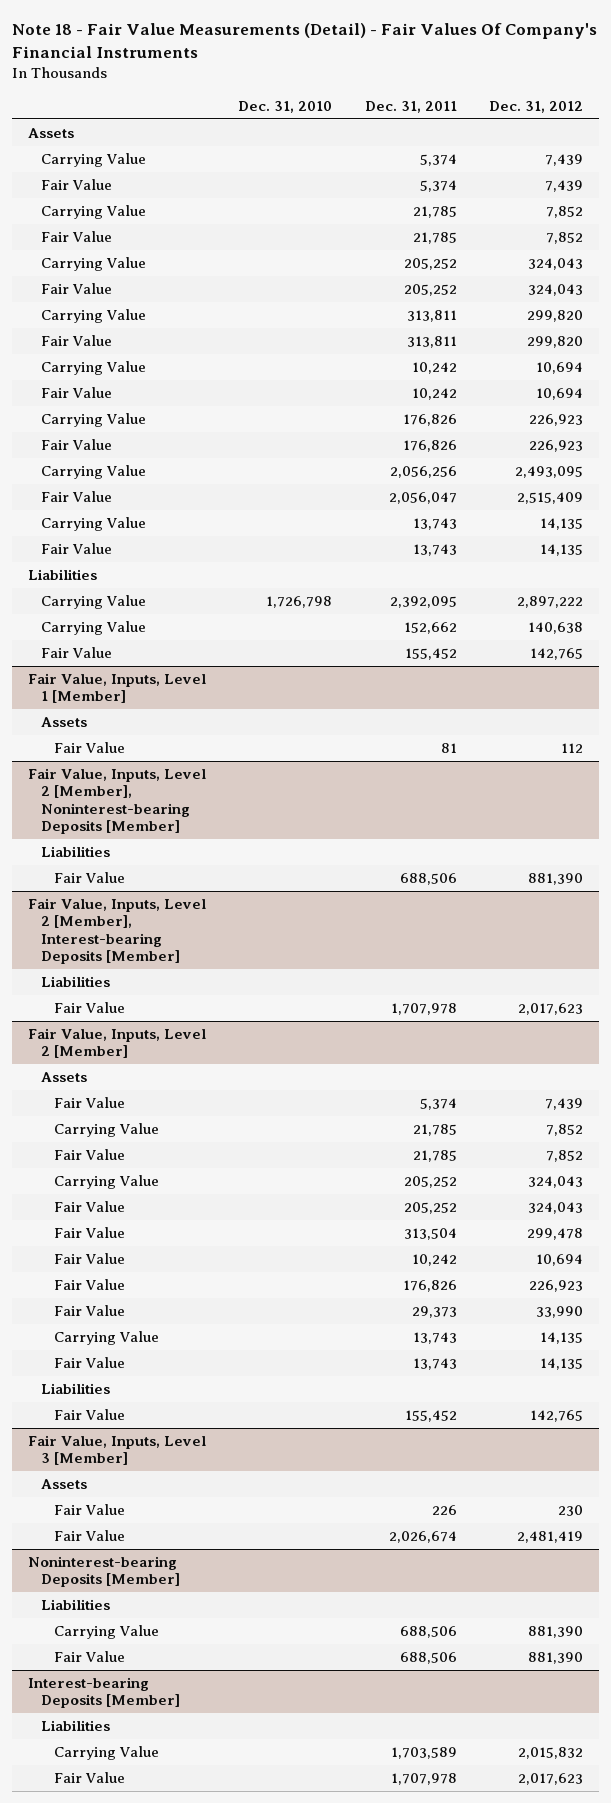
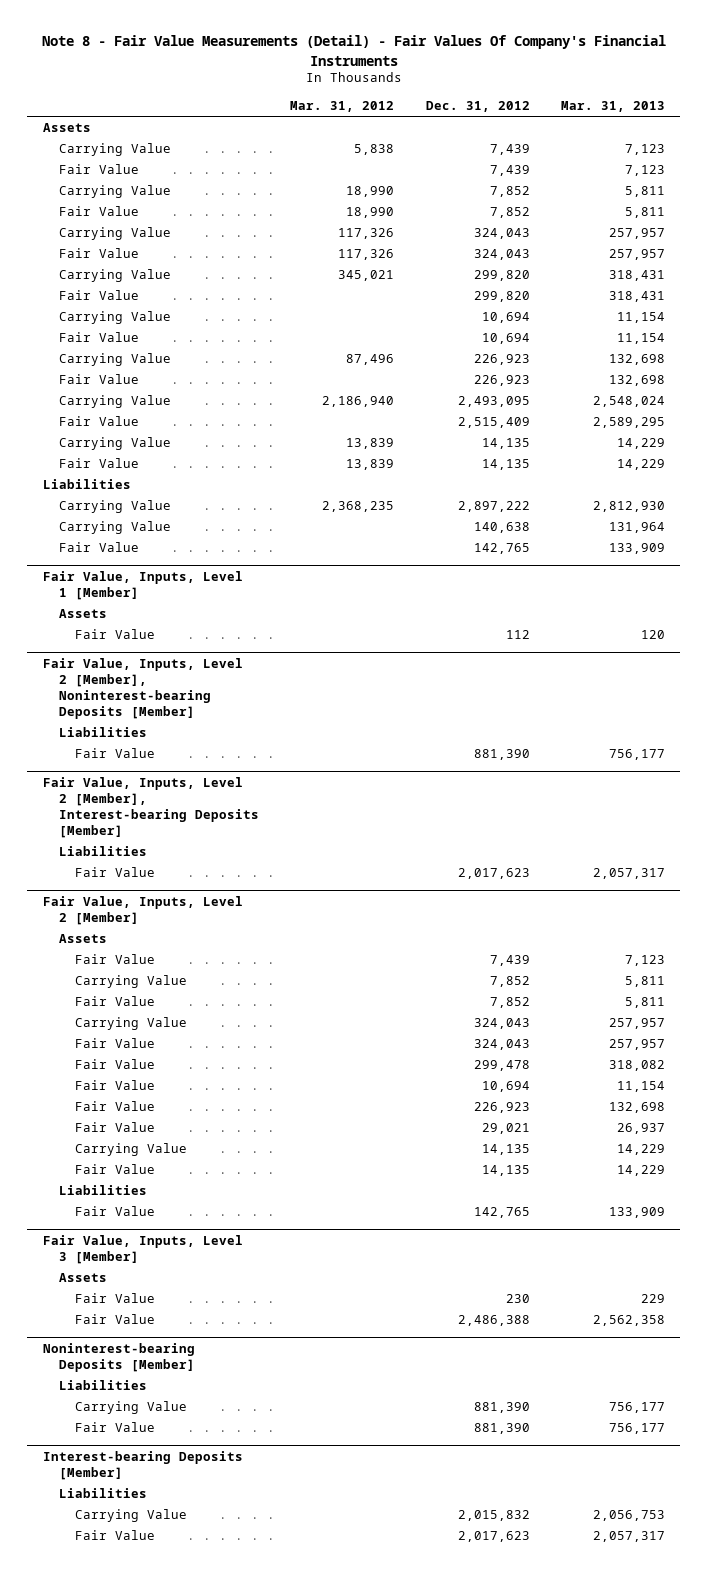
- Note 18 - Fair Value Measurements (Detail) - Fair Values Of Company's Financial Instruments
+ Note 8 - Fair Value Measurements (Detail) - Fair Values Of Company's Financial Instruments
- | Dec. 31, 2010 | Dec. 31, 2011 | Dec. 31, 2012
+ | Mar. 31, 2012 | Dec. 31, 2012 | Mar. 31, 2013
@ Fair Value, Inputs, Level 2 [Member]
- Fair Value | | 29,373 | 33,990
+ Fair Value | | 29,021 | 26,937
@ Fair Value, Inputs, Level 3 [Member]
- Fair Value | | 2,026,674 | 2,481,419
+ Fair Value | | 2,486,388 | 2,562,358

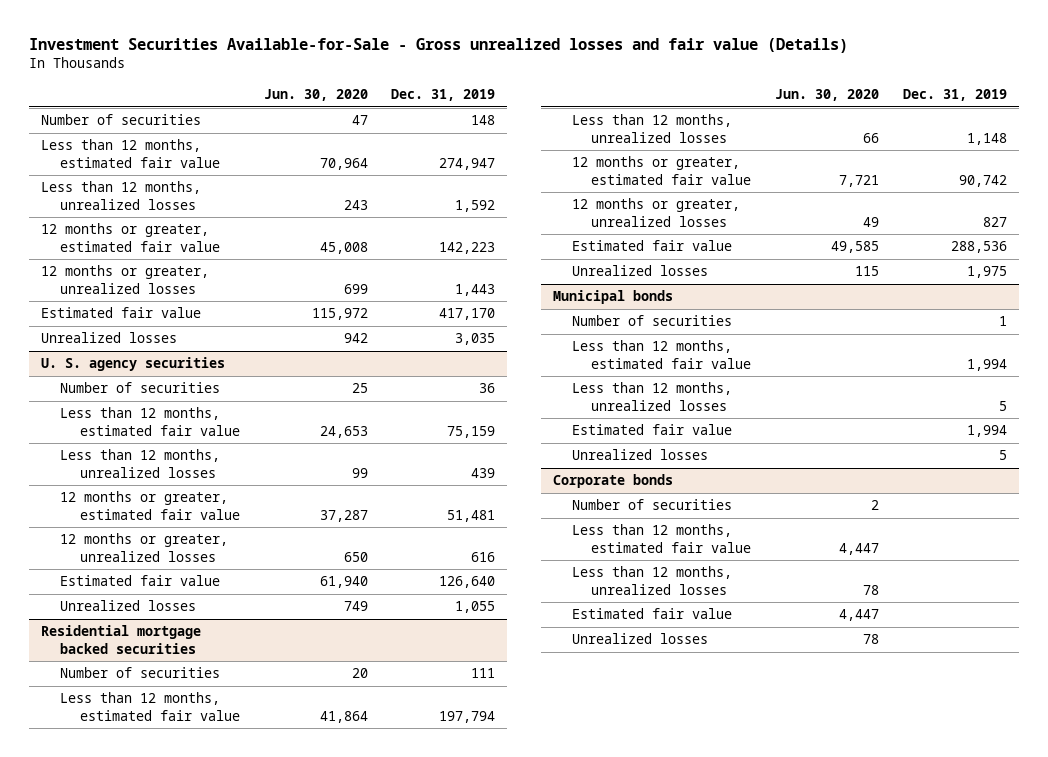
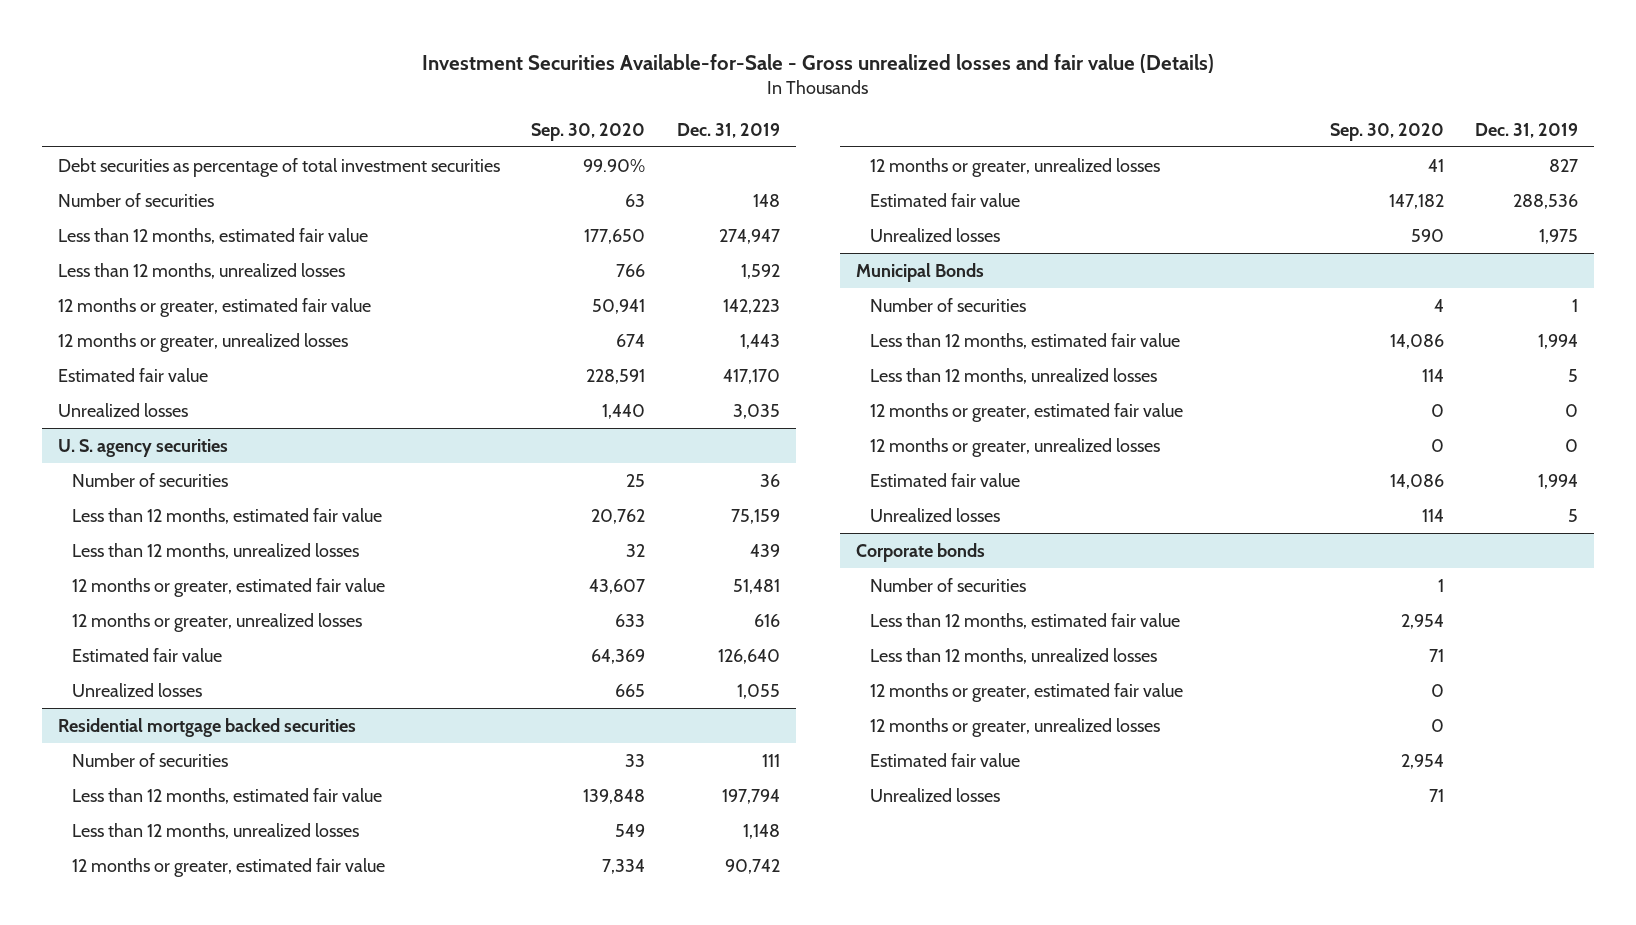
- | Jun. 30, 2020 | Dec. 31, 2019
+ | Sep. 30, 2020 | Dec. 31, 2019
+ Debt securities as percentage of total investment securities | 99.90% |
- Municipal bonds
+ Municipal Bonds
+ 12 months or greater, estimated fair value | 0 | 0
+ 12 months or greater, unrealized losses | 0 | 0
@ Corporate bonds
+ 12 months or greater, estimated fair value | 0 |
+ 12 months or greater, unrealized losses | 0 |

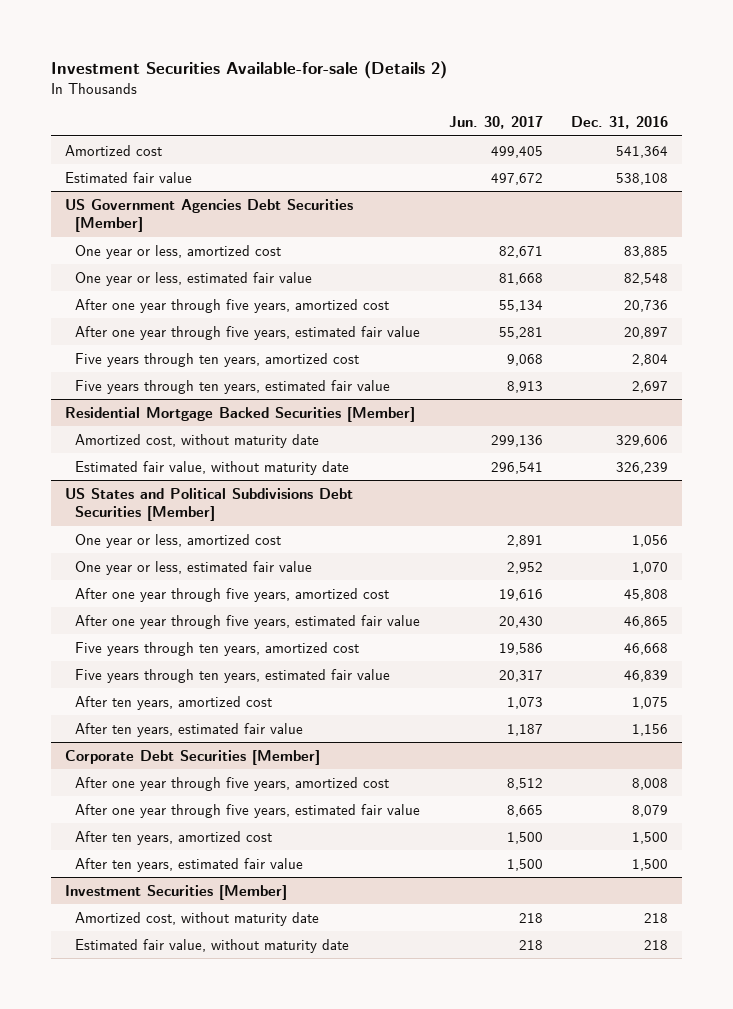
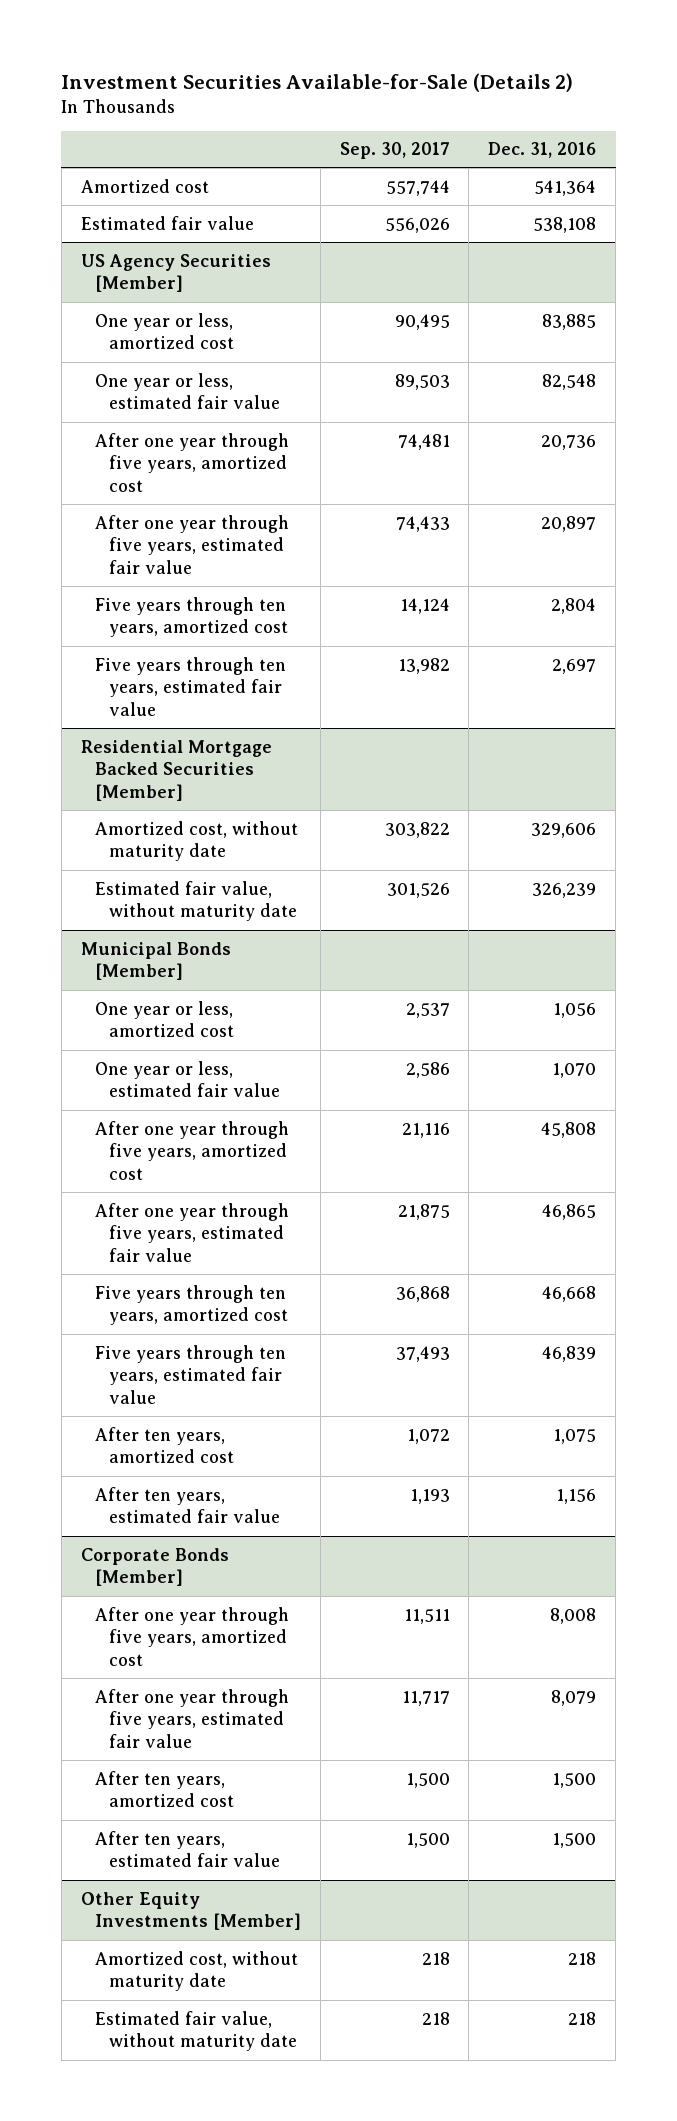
- Investment Securities Available-for-sale (Details 2)
+ Investment Securities Available-for-Sale (Details 2)
- | Jun. 30, 2017 | Dec. 31, 2016
+ | Sep. 30, 2017 | Dec. 31, 2016
- US Government Agencies Debt Securities [Member]
+ US Agency Securities [Member]
- US States and Political Subdivisions Debt Securities [Member]
+ Municipal Bonds [Member]
- Corporate Debt Securities [Member]
+ Corporate Bonds [Member]
- Investment Securities [Member]
+ Other Equity Investments [Member]

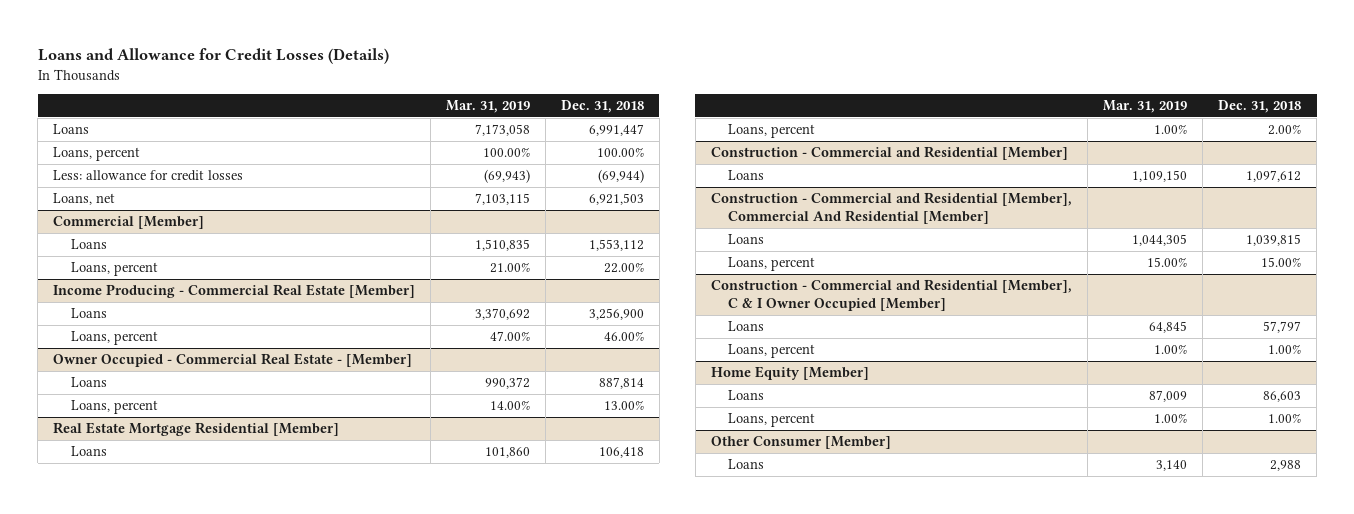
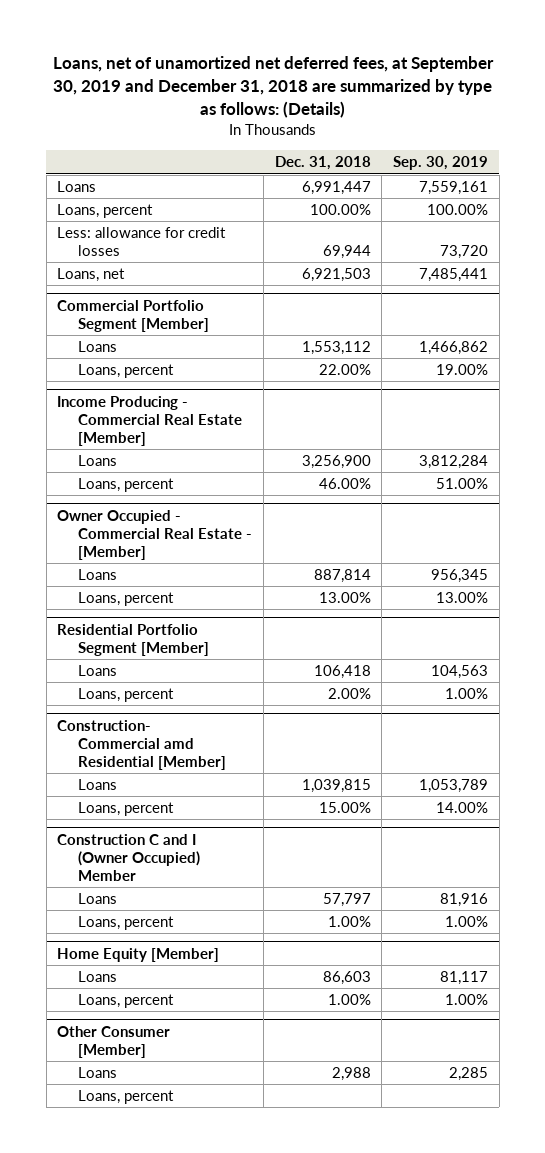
- Loans and Allowance for Credit Losses (Details)
+ Loans, net of unamortized net deferred fees, at September 30, 2019 and December 31, 2018 are summarized by type as follows: (Details)
- | Mar. 31, 2019 | Dec. 31, 2018
+ | Dec. 31, 2018 | Sep. 30, 2019
- Less: allowance for credit losses | (69,943) | (69,944)
+ Less: allowance for credit losses | 69,944 | 73,720
- Commercial [Member]
+ Commercial Portfolio Segment [Member]
- Real Estate Mortgage Residential [Member]
+ Residential Portfolio Segment [Member]
- Construction - Commercial and Residential [Member]
- Loans | 1,109,150 | 1,097,612
- Construction - Commercial and Residential [Member], Commercial And Residential [Member]
+ Construction- Commercial amd Residential [Member]
- Construction - Commercial and Residential [Member], C & I Owner Occupied [Member]
+ Construction C and I (Owner Occupied) Member
@ Other Consumer [Member]
+ Loans, percent

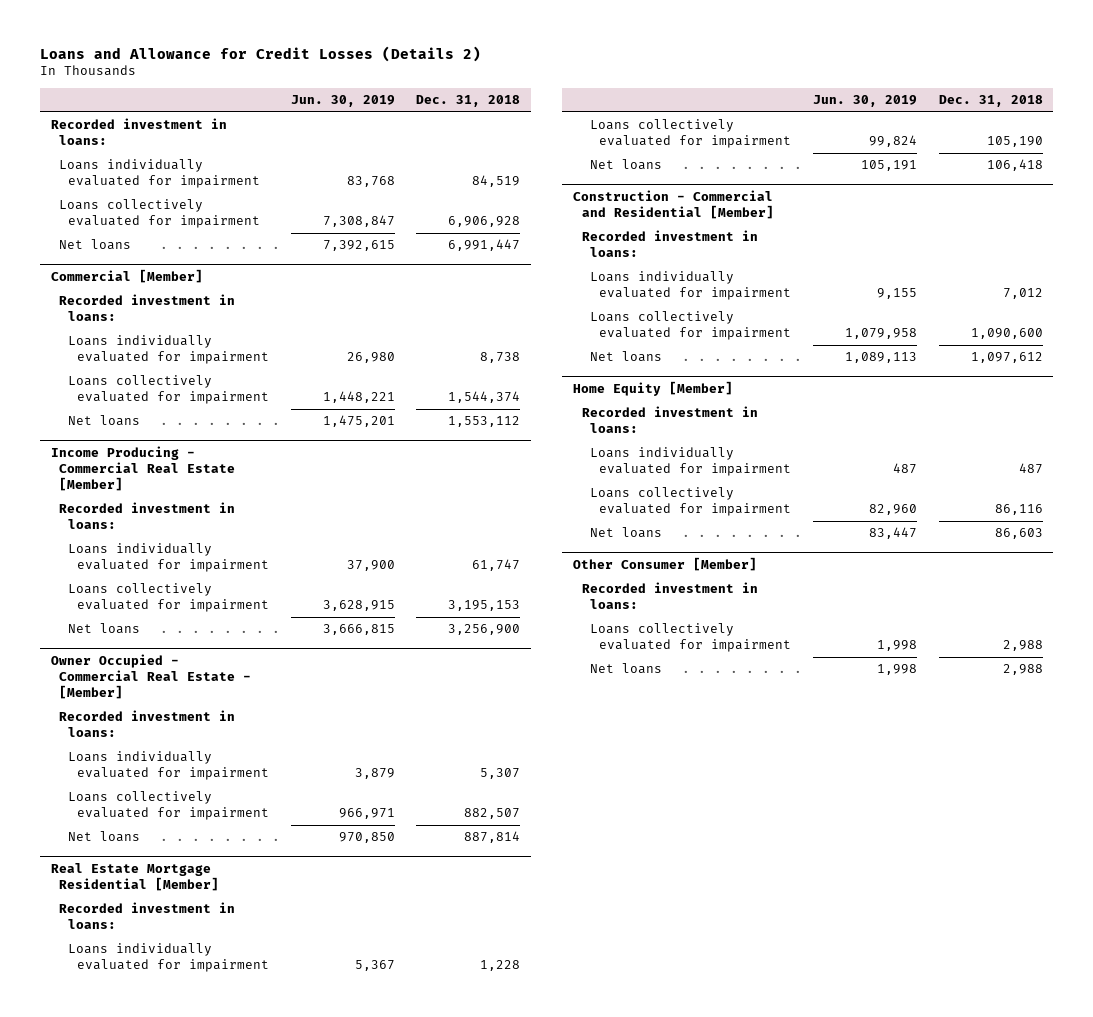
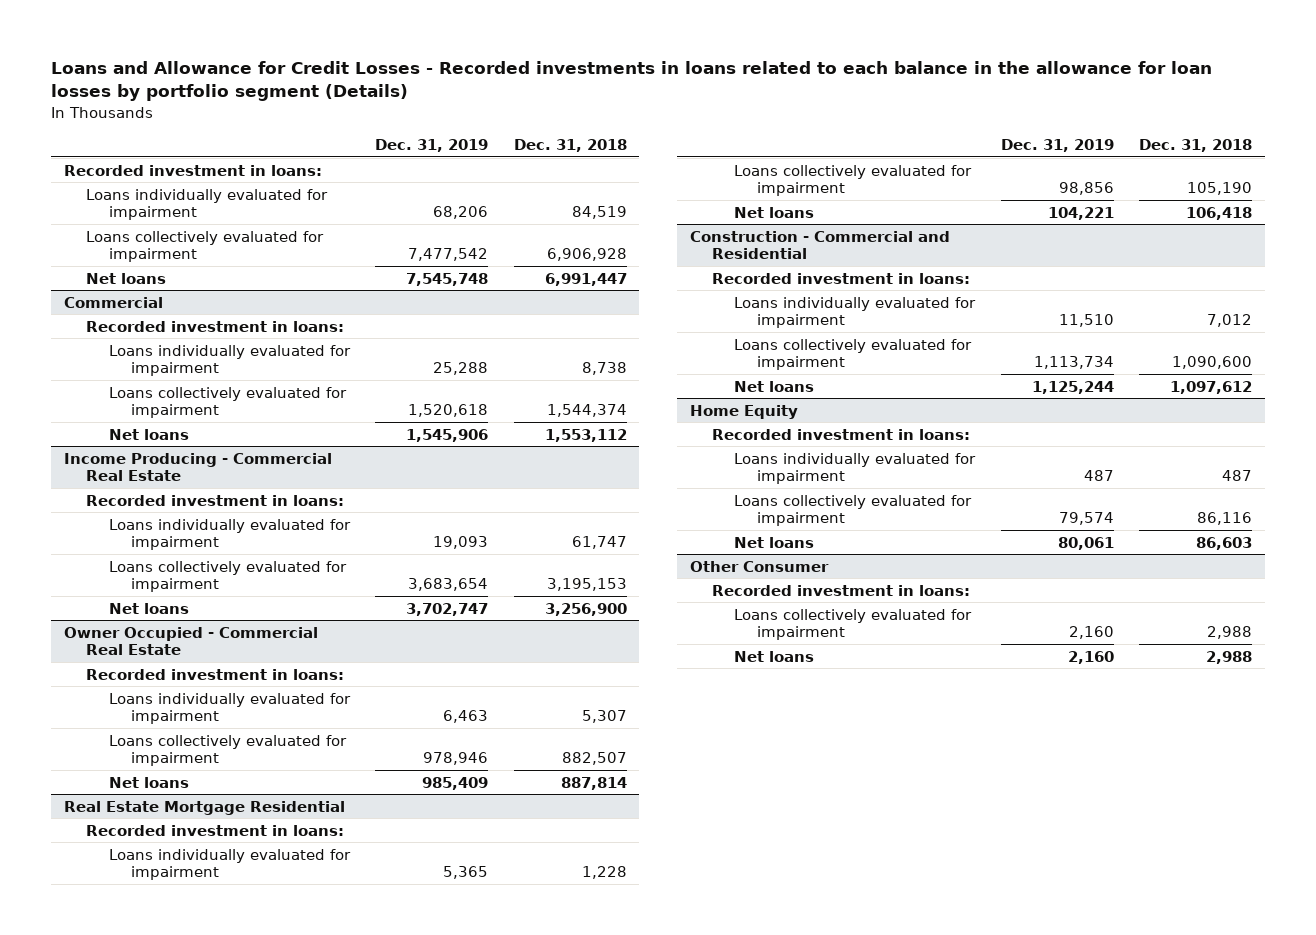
- Loans and Allowance for Credit Losses (Details 2)
+ Loans and Allowance for Credit Losses - Recorded investments in loans related to each balance in the allowance for loan losses by portfolio segment (Details)
- | Jun. 30, 2019 | Dec. 31, 2018
+ | Dec. 31, 2019 | Dec. 31, 2018
- Commercial [Member]
+ Commercial
- Income Producing - Commercial Real Estate [Member]
+ Income Producing - Commercial Real Estate
- Owner Occupied - Commercial Real Estate - [Member]
+ Owner Occupied - Commercial Real Estate
- Real Estate Mortgage Residential [Member]
+ Real Estate Mortgage Residential
- Construction - Commercial and Residential [Member]
+ Construction - Commercial and Residential
- Home Equity [Member]
+ Home Equity
- Other Consumer [Member]
+ Other Consumer

